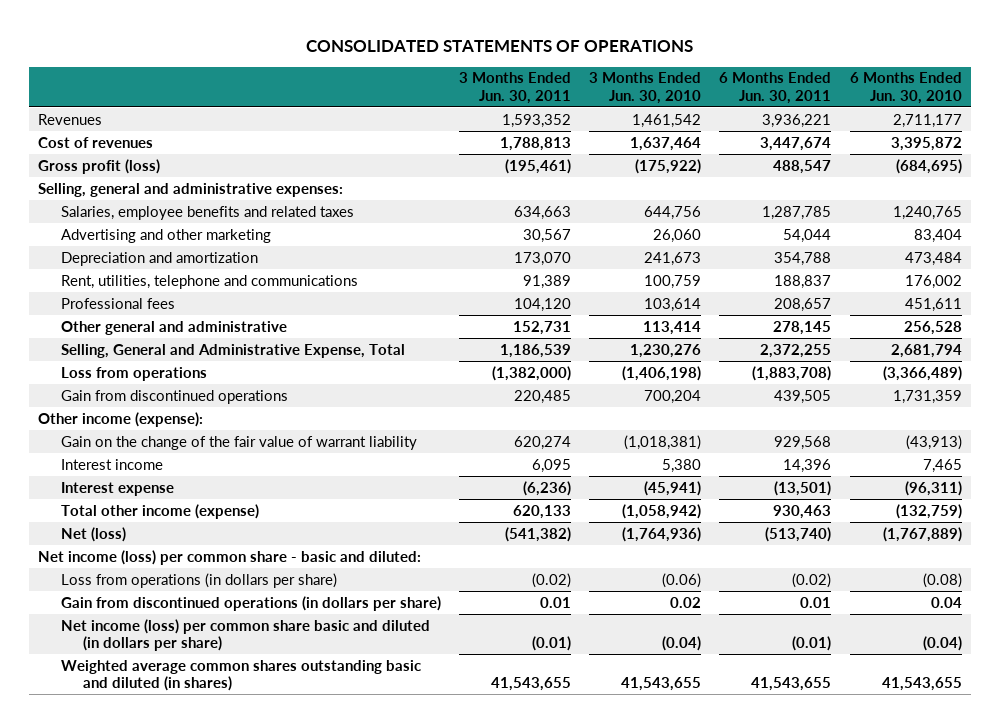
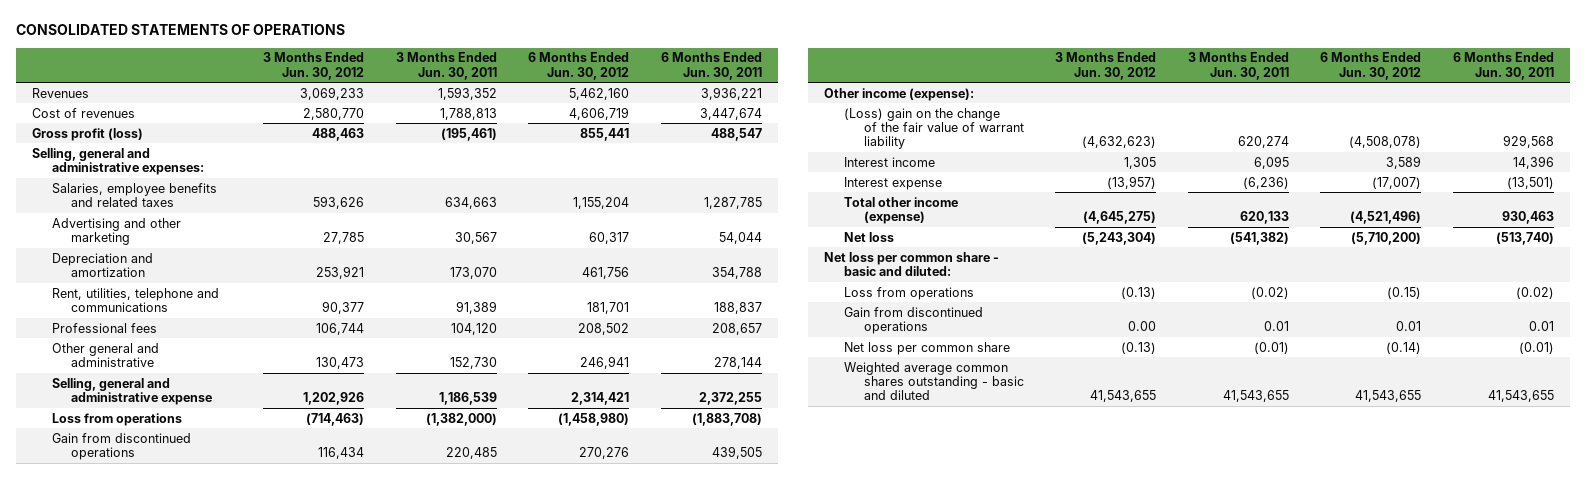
- | 3 Months Ended Jun. 30, 2011 | 3 Months Ended Jun. 30, 2010 | 6 Months Ended Jun. 30, 2011 | 6 Months Ended Jun. 30, 2010
+ | 3 Months Ended Jun. 30, 2012 | 3 Months Ended Jun. 30, 2011 | 6 Months Ended Jun. 30, 2012 | 6 Months Ended Jun. 30, 2011
- Other general and administrative | 152,731 | 113,414 | 278,145 | 256,528
- Selling, General and Administrative Expense, Total | 1,186,539 | 1,230,276 | 2,372,255 | 2,681,794
+ Other general and administrative | 130,473 | 152,730 | 246,941 | 278,144
+ Selling, general and administrative expense | 1,202,926 | 1,186,539 | 2,314,421 | 2,372,255
- Gain on the change of the fair value of warrant liability | 620,274 | (1,018,381) | 929,568 | (43,913)
+ (Loss) gain on the change of the fair value of warrant liability | (4,632,623) | 620,274 | (4,508,078) | 929,568
- Net (loss) | (541,382) | (1,764,936) | (513,740) | (1,767,889)
- Net income (loss) per common share - basic and diluted:
- Loss from operations (in dollars per share) | (0.02) | (0.06) | (0.02) | (0.08)
- Gain from discontinued operations (in dollars per share) | 0.01 | 0.02 | 0.01 | 0.04
- Net income (loss) per common share basic and diluted (in dollars per share) | (0.01) | (0.04) | (0.01) | (0.04)
- Weighted average common shares outstanding basic and diluted (in shares) | 41,543,655 | 41,543,655 | 41,543,655 | 41,543,655
+ Net loss | (5,243,304) | (541,382) | (5,710,200) | (513,740)
+ Net loss per common share - basic and diluted:
+ Loss from operations | (0.13) | (0.02) | (0.15) | (0.02)
+ Gain from discontinued operations | 0.00 | 0.01 | 0.01 | 0.01
+ Net loss per common share | (0.13) | (0.01) | (0.14) | (0.01)
+ Weighted average common shares outstanding - basic and diluted | 41,543,655 | 41,543,655 | 41,543,655 | 41,543,655

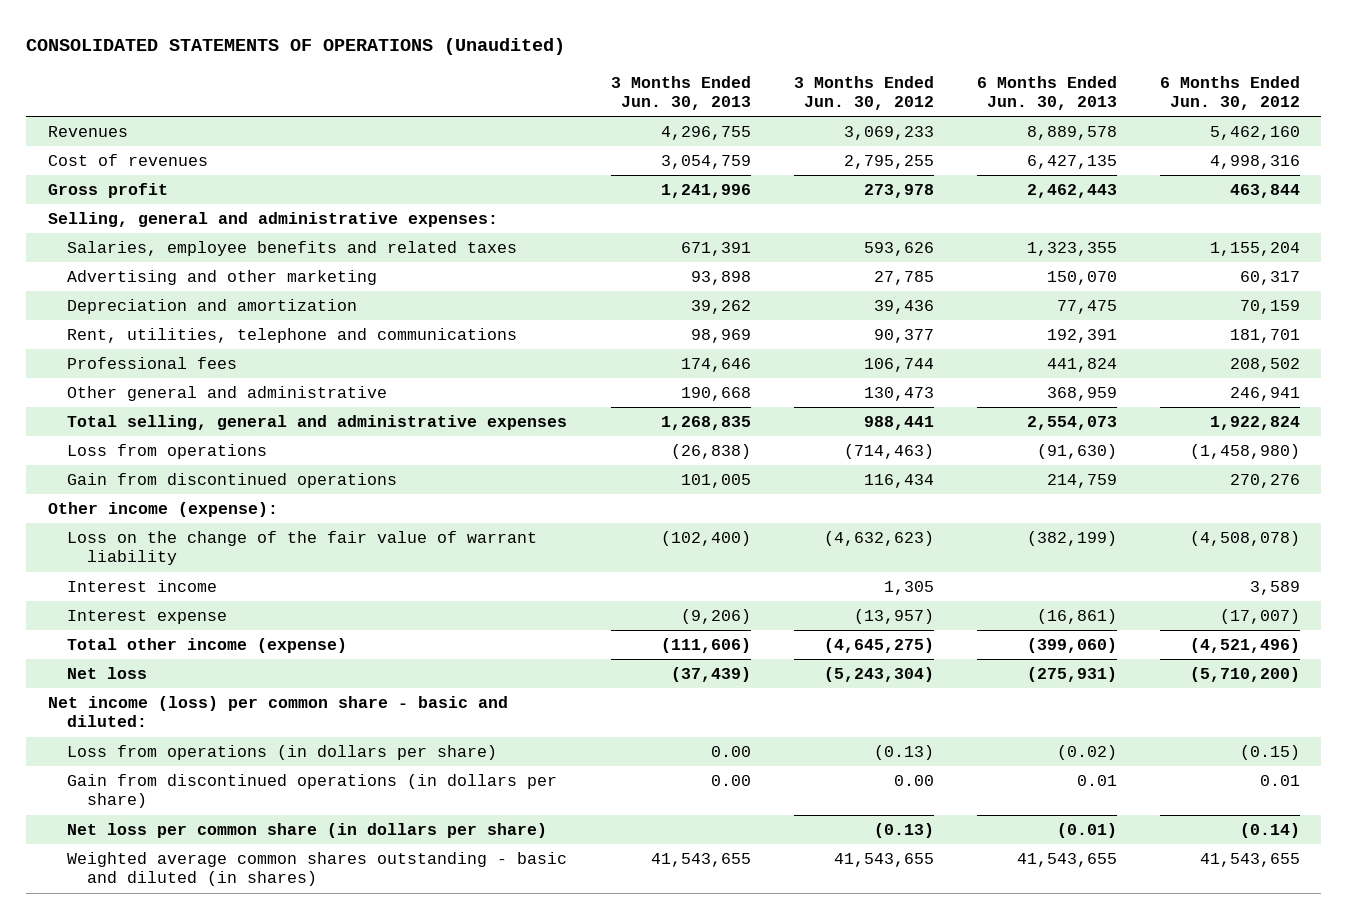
- CONSOLIDATED STATEMENTS OF OPERATIONS
+ CONSOLIDATED STATEMENTS OF OPERATIONS (Unaudited)
- | 3 Months Ended Jun. 30, 2012 | 3 Months Ended Jun. 30, 2011 | 6 Months Ended Jun. 30, 2012 | 6 Months Ended Jun. 30, 2011
+ | 3 Months Ended Jun. 30, 2013 | 3 Months Ended Jun. 30, 2012 | 6 Months Ended Jun. 30, 2013 | 6 Months Ended Jun. 30, 2012
- Cost of revenues | 2,580,770 | 1,788,813 | 4,606,719 | 3,447,674
- Gross profit (loss) | 488,463 | (195,461) | 855,441 | 488,547
+ Cost of revenues | 3,054,759 | 2,795,255 | 6,427,135 | 4,998,316
+ Gross profit | 1,241,996 | 273,978 | 2,462,443 | 463,844
- Depreciation and amortization | 253,921 | 173,070 | 461,756 | 354,788
+ Depreciation and amortization | 39,262 | 39,436 | 77,475 | 70,159
- Selling, general and administrative expense | 1,202,926 | 1,186,539 | 2,314,421 | 2,372,255
+ Total selling, general and administrative expenses | 1,268,835 | 988,441 | 2,554,073 | 1,922,824
- (Loss) gain on the change of the fair value of warrant liability | (4,632,623) | 620,274 | (4,508,078) | 929,568
+ Loss on the change of the fair value of warrant liability | (102,400) | (4,632,623) | (382,199) | (4,508,078)
- Net loss per common share - basic and diluted:
- Loss from operations | (0.13) | (0.02) | (0.15) | (0.02)
- Gain from discontinued operations | 0.00 | 0.01 | 0.01 | 0.01
- Net loss per common share | (0.13) | (0.01) | (0.14) | (0.01)
- Weighted average common shares outstanding - basic and diluted | 41,543,655 | 41,543,655 | 41,543,655 | 41,543,655
+ Net income (loss) per common share - basic and diluted:
+ Loss from operations (in dollars per share) | 0.00 | (0.13) | (0.02) | (0.15)
+ Gain from discontinued operations (in dollars per share) | 0.00 | 0.00 | 0.01 | 0.01
+ Net loss per common share (in dollars per share) | | (0.13) | (0.01) | (0.14)
+ Weighted average common shares outstanding - basic and diluted (in shares) | 41,543,655 | 41,543,655 | 41,543,655 | 41,543,655

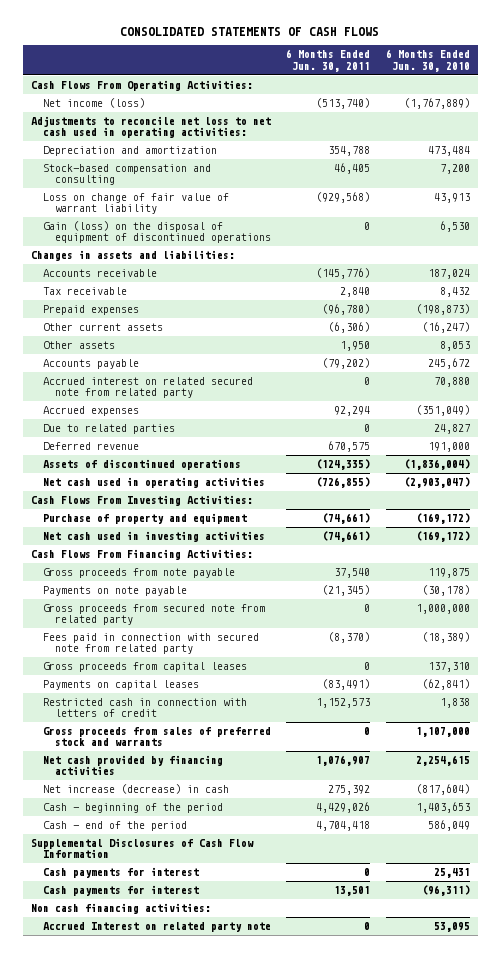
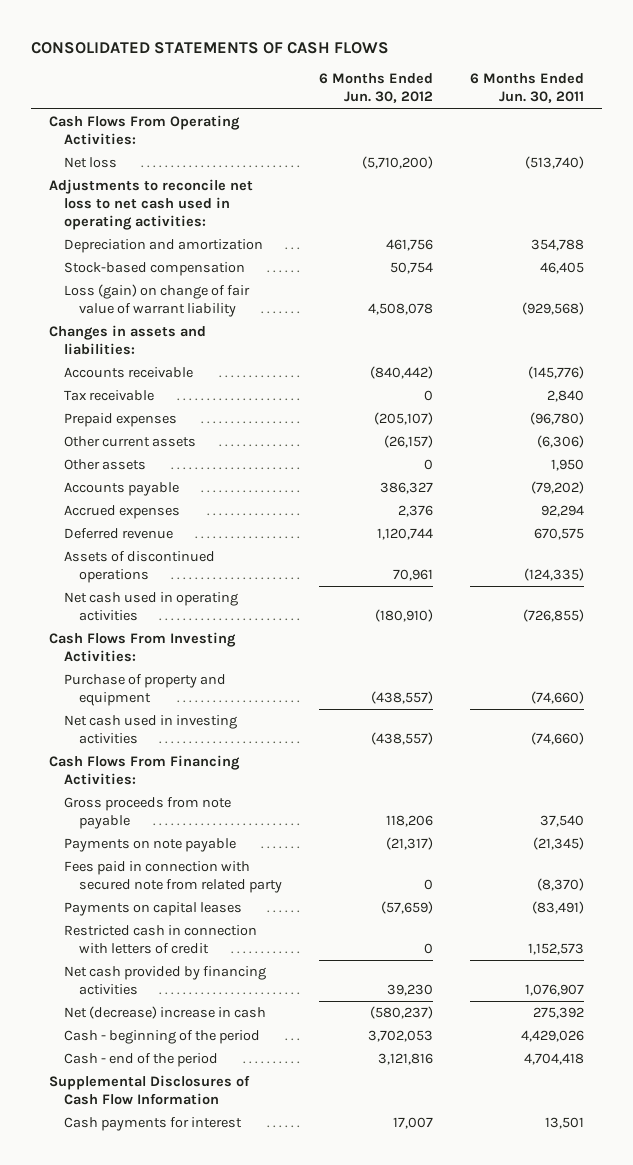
- | 6 Months Ended Jun. 30, 2011 | 6 Months Ended Jun. 30, 2010
+ | 6 Months Ended Jun. 30, 2012 | 6 Months Ended Jun. 30, 2011
- Net income (loss) | (513,740) | (1,767,889)
+ Net loss | (5,710,200) | (513,740)
- Stock-based compensation and consulting | 46,405 | 7,200
- Loss on change of fair value of warrant liability | (929,568) | 43,913
- Gain (loss) on the disposal of equipment of discontinued operations | 0 | 6,530
+ Stock-based compensation | 50,754 | 46,405
+ Loss (gain) on change of fair value of warrant liability | 4,508,078 | (929,568)
- Accrued interest on related secured note from related party | 0 | 70,880
- Due to related parties | 0 | 24,827
- Purchase of property and equipment | (74,661) | (169,172)
- Net cash used in investing activities | (74,661) | (169,172)
+ Purchase of property and equipment | (438,557) | (74,660)
+ Net cash used in investing activities | (438,557) | (74,660)
- Gross proceeds from secured note from related party | 0 | 1,000,000
- Gross proceeds from capital leases | 0 | 137,310
- Gross proceeds from sales of preferred stock and warrants | 0 | 1,107,000
- Net increase (decrease) in cash | 275,392 | (817,604)
+ Net (decrease) increase in cash | (580,237) | 275,392
- Cash payments for interest | 0 | 25,431
- Non cash financing activities:
- Accrued Interest on related party note | 0 | 53,095

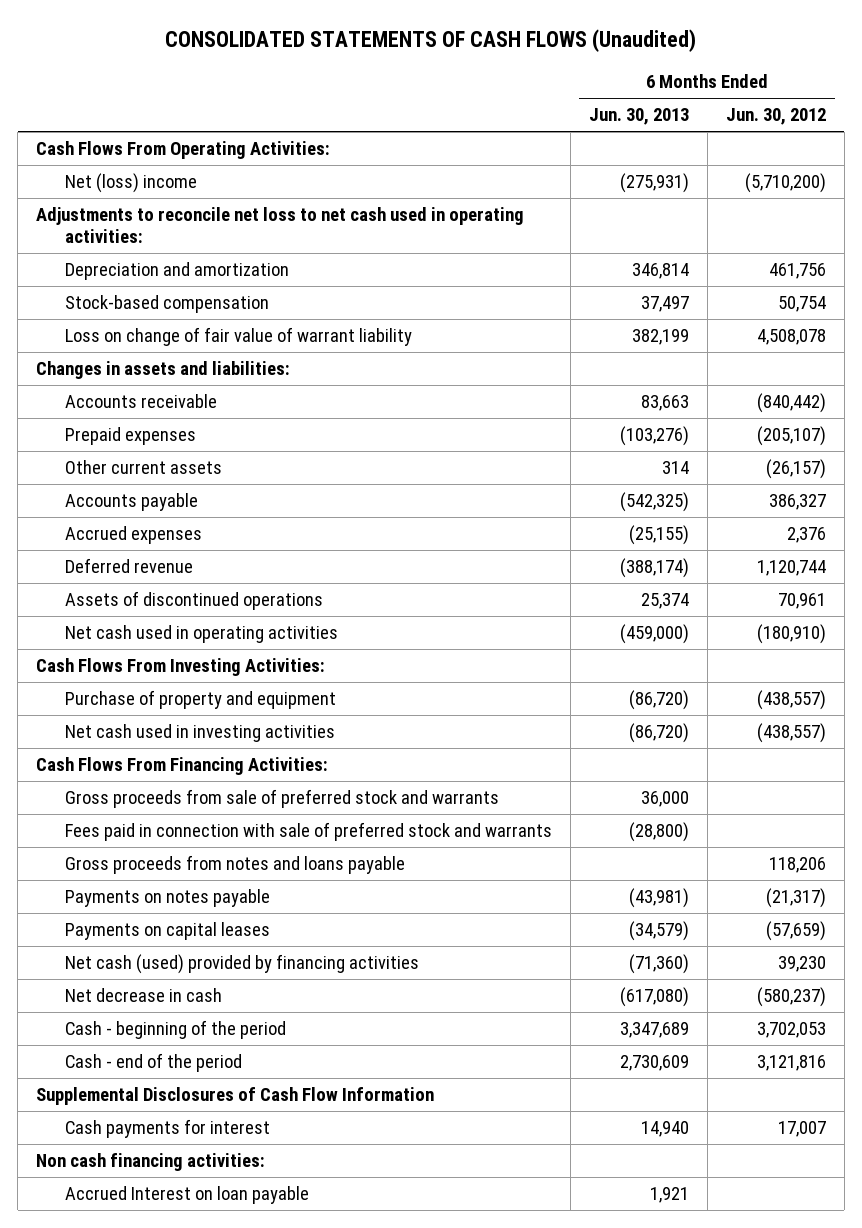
- CONSOLIDATED STATEMENTS OF CASH FLOWS
+ CONSOLIDATED STATEMENTS OF CASH FLOWS (Unaudited)
- | 6 Months Ended Jun. 30, 2012 | 6 Months Ended Jun. 30, 2011
+ | 6 Months Ended Jun. 30, 2013 | 6 Months Ended Jun. 30, 2012
- Net loss | (5,710,200) | (513,740)
+ Net (loss) income | (275,931) | (5,710,200)
- Loss (gain) on change of fair value of warrant liability | 4,508,078 | (929,568)
+ Loss on change of fair value of warrant liability | 382,199 | 4,508,078
- Tax receivable | 0 | 2,840
- Other assets | 0 | 1,950
- Gross proceeds from note payable | 118,206 | 37,540
- Payments on note payable | (21,317) | (21,345)
- Fees paid in connection with secured note from related party | 0 | (8,370)
+ Gross proceeds from sale of preferred stock and warrants | 36,000 |
+ Fees paid in connection with sale of preferred stock and warrants | (28,800) |
+ Gross proceeds from notes and loans payable | | 118,206
+ Payments on notes payable | (43,981) | (21,317)
- Restricted cash in connection with letters of credit | 0 | 1,152,573
- Net cash provided by financing activities | 39,230 | 1,076,907
- Net (decrease) increase in cash | (580,237) | 275,392
+ Net cash (used) provided by financing activities | (71,360) | 39,230
+ Net decrease in cash | (617,080) | (580,237)
+ Non cash financing activities:
+ Accrued Interest on loan payable | 1,921 |

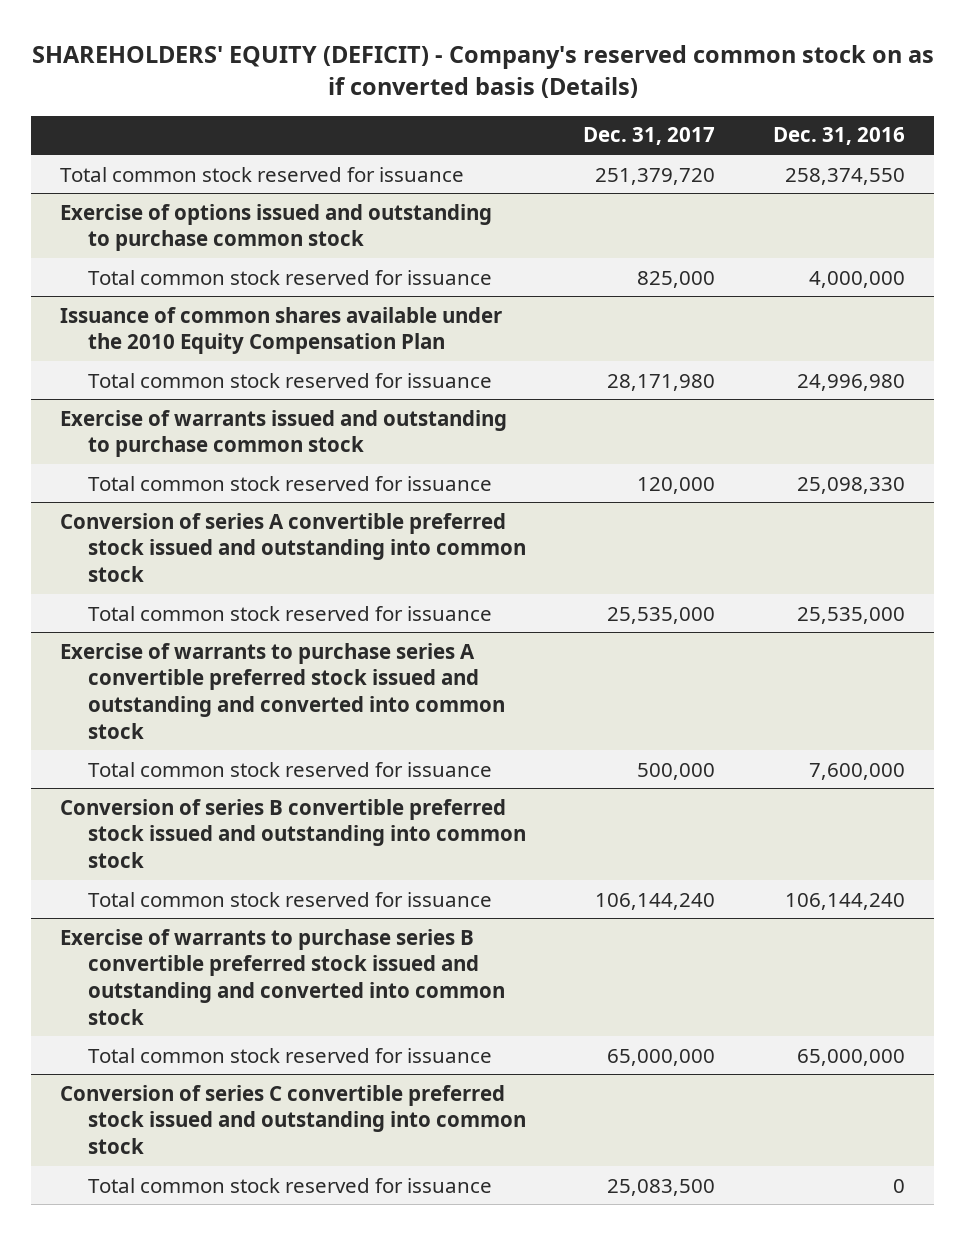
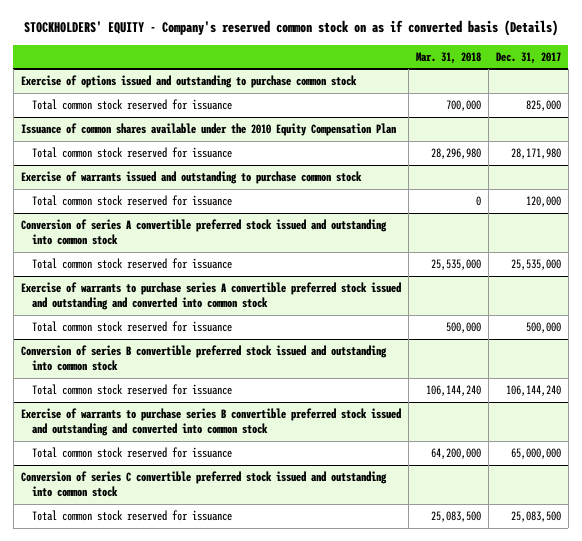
- SHAREHOLDERS' EQUITY (DEFICIT) - Company's reserved common stock on as if converted basis (Details)
+ STOCKHOLDERS' EQUITY - Company's reserved common stock on as if converted basis (Details)
- | Dec. 31, 2017 | Dec. 31, 2016
+ | Mar. 31, 2018 | Dec. 31, 2017
- Total common stock reserved for issuance | 251,379,720 | 258,374,550

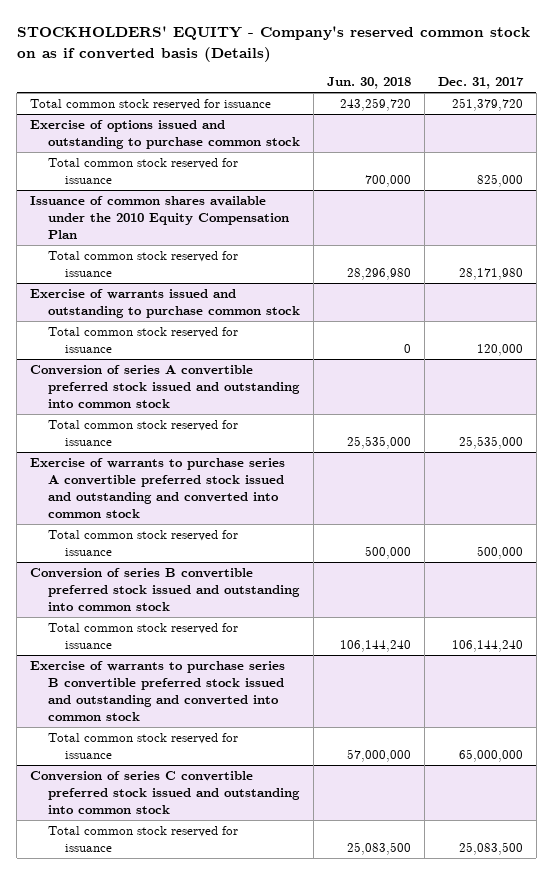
- | Mar. 31, 2018 | Dec. 31, 2017
+ | Jun. 30, 2018 | Dec. 31, 2017
+ Total common stock reserved for issuance | 243,259,720 | 251,379,720

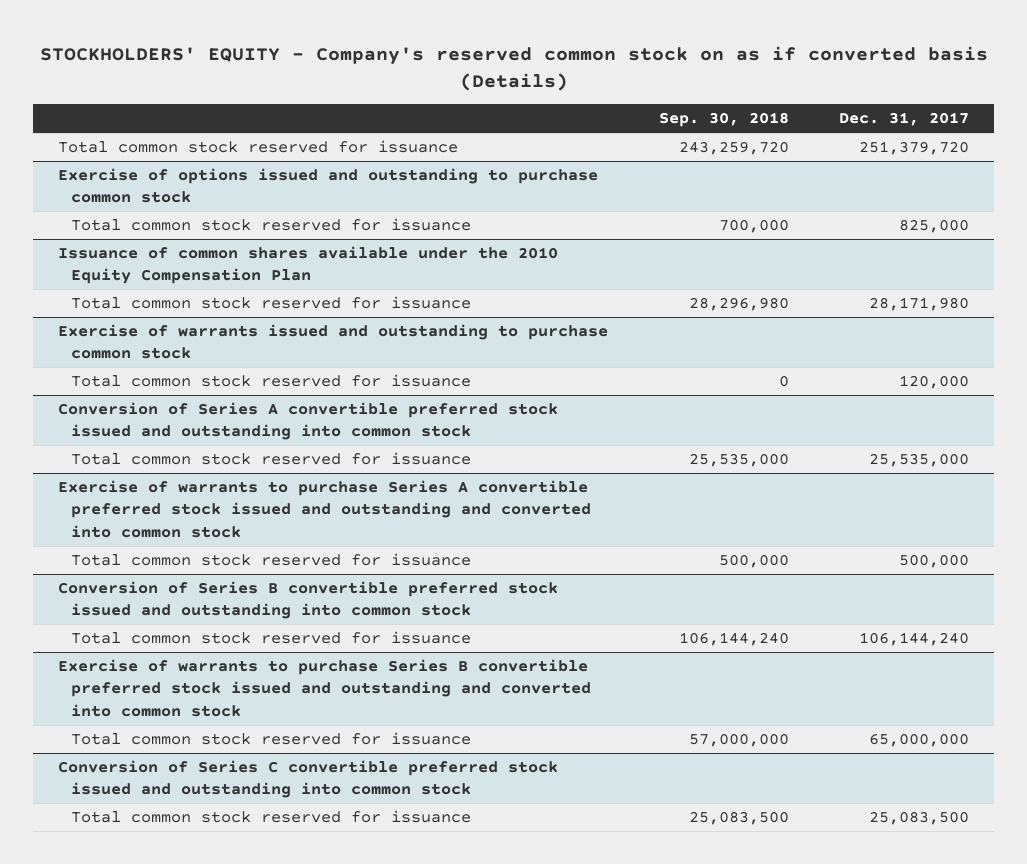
- | Jun. 30, 2018 | Dec. 31, 2017
+ | Sep. 30, 2018 | Dec. 31, 2017
- Conversion of series A convertible preferred stock issued and outstanding into common stock
+ Conversion of Series A convertible preferred stock issued and outstanding into common stock
- Exercise of warrants to purchase series A convertible preferred stock issued and outstanding and converted into common stock
+ Exercise of warrants to purchase Series A convertible preferred stock issued and outstanding and converted into common stock
- Conversion of series B convertible preferred stock issued and outstanding into common stock
+ Conversion of Series B convertible preferred stock issued and outstanding into common stock
- Exercise of warrants to purchase series B convertible preferred stock issued and outstanding and converted into common stock
+ Exercise of warrants to purchase Series B convertible preferred stock issued and outstanding and converted into common stock
- Conversion of series C convertible preferred stock issued and outstanding into common stock
+ Conversion of Series C convertible preferred stock issued and outstanding into common stock

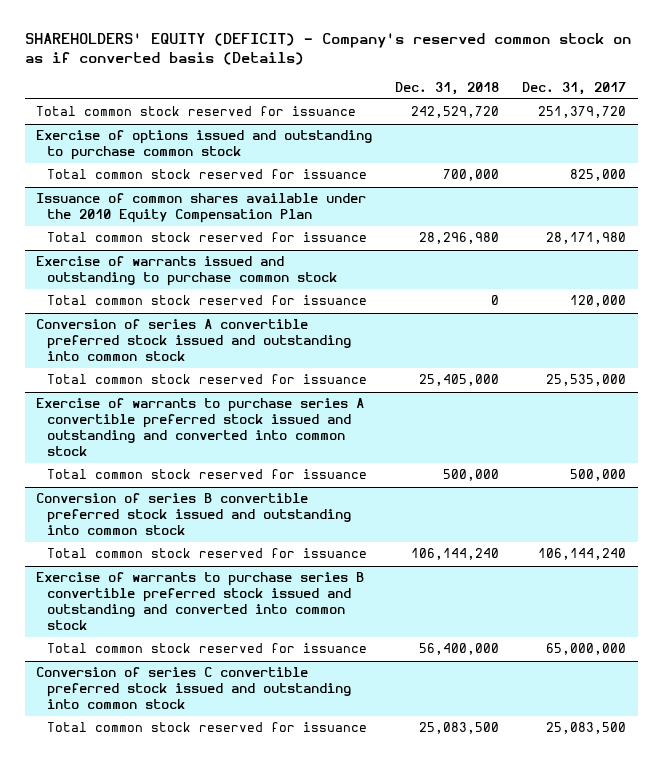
- STOCKHOLDERS' EQUITY - Company's reserved common stock on as if converted basis (Details)
+ SHAREHOLDERS' EQUITY (DEFICIT) - Company's reserved common stock on as if converted basis (Details)
- | Sep. 30, 2018 | Dec. 31, 2017
+ | Dec. 31, 2018 | Dec. 31, 2017
- Conversion of Series A convertible preferred stock issued and outstanding into common stock
+ Conversion of series A convertible preferred stock issued and outstanding into common stock
- Exercise of warrants to purchase Series A convertible preferred stock issued and outstanding and converted into common stock
+ Exercise of warrants to purchase series A convertible preferred stock issued and outstanding and converted into common stock
- Conversion of Series B convertible preferred stock issued and outstanding into common stock
+ Conversion of series B convertible preferred stock issued and outstanding into common stock
- Exercise of warrants to purchase Series B convertible preferred stock issued and outstanding and converted into common stock
+ Exercise of warrants to purchase series B convertible preferred stock issued and outstanding and converted into common stock
- Conversion of Series C convertible preferred stock issued and outstanding into common stock
+ Conversion of series C convertible preferred stock issued and outstanding into common stock

